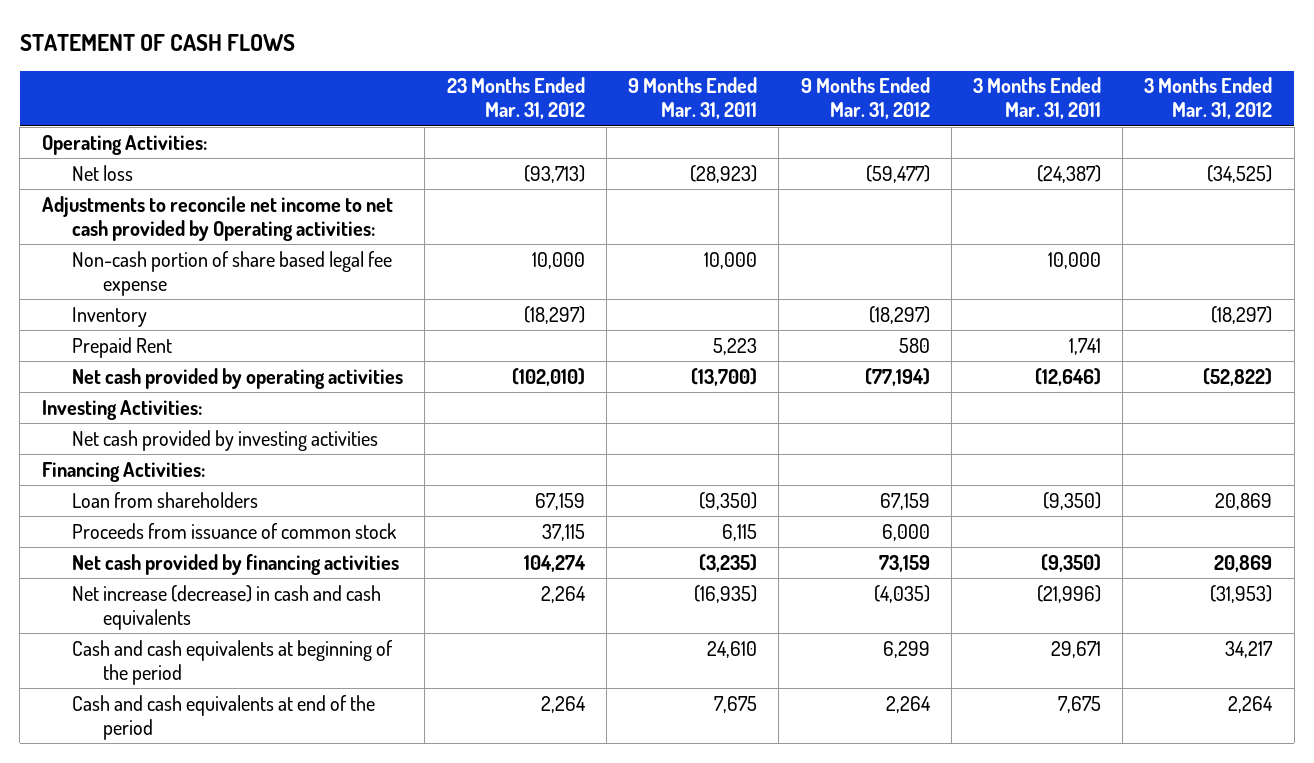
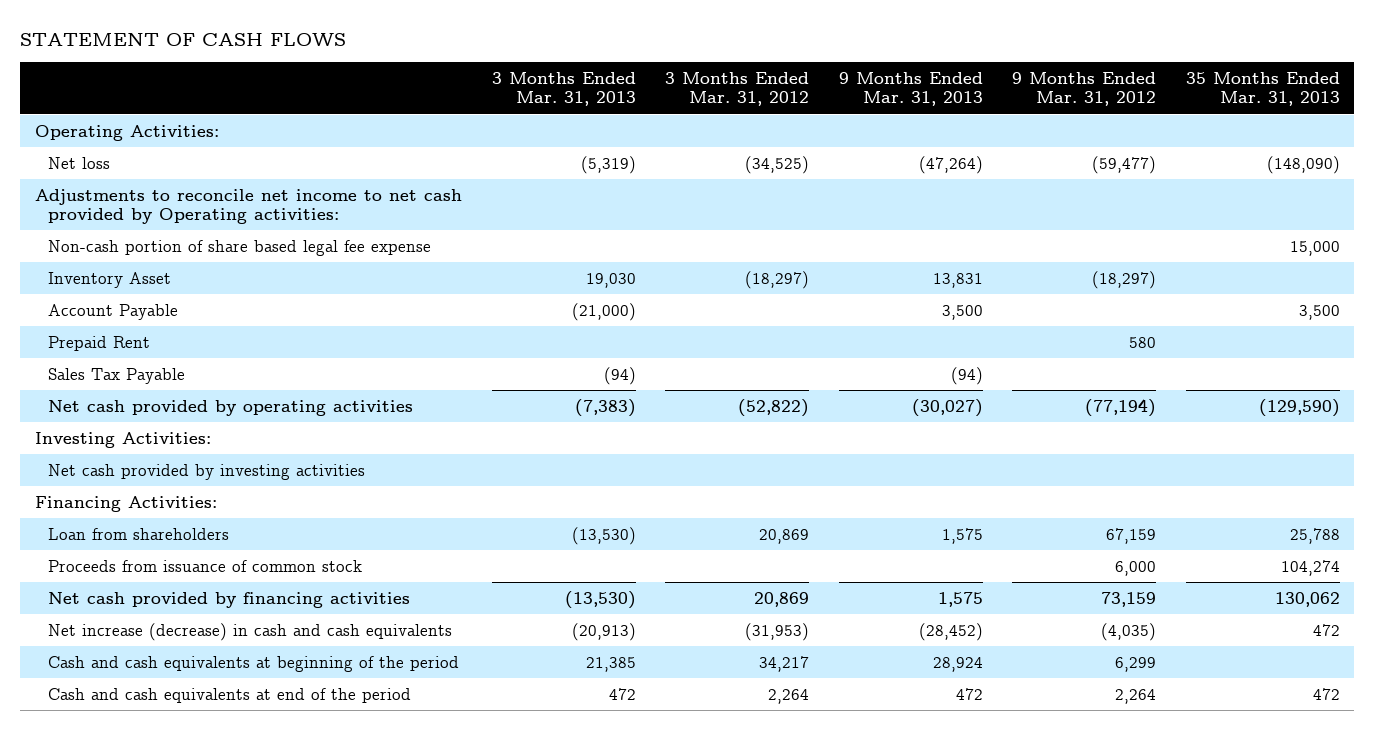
- | 23 Months Ended Mar. 31, 2012 | 9 Months Ended Mar. 31, 2011 | 9 Months Ended Mar. 31, 2012 | 3 Months Ended Mar. 31, 2011 | 3 Months Ended Mar. 31, 2012
+ | 3 Months Ended Mar. 31, 2013 | 3 Months Ended Mar. 31, 2012 | 9 Months Ended Mar. 31, 2013 | 9 Months Ended Mar. 31, 2012 | 35 Months Ended Mar. 31, 2013
- Inventory | (18,297) | | (18,297) | | (18,297)
+ Inventory Asset | 19,030 | (18,297) | 13,831 | (18,297) |
+ Account Payable | (21,000) | | 3,500 | | 3,500
+ Sales Tax Payable | (94) | | (94) | |

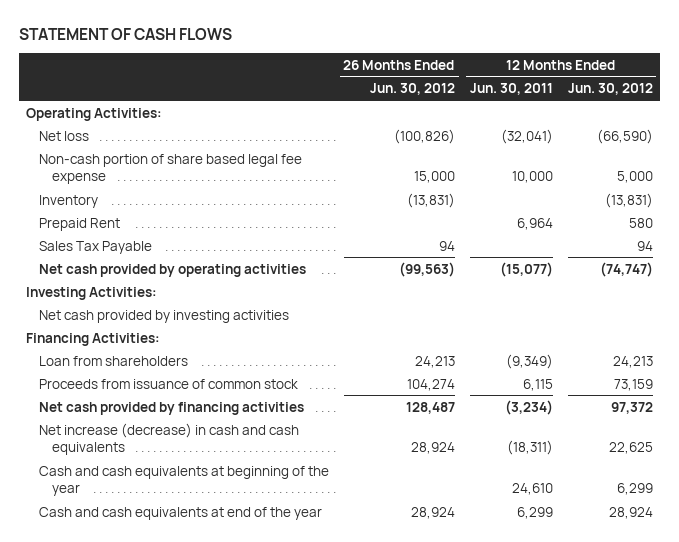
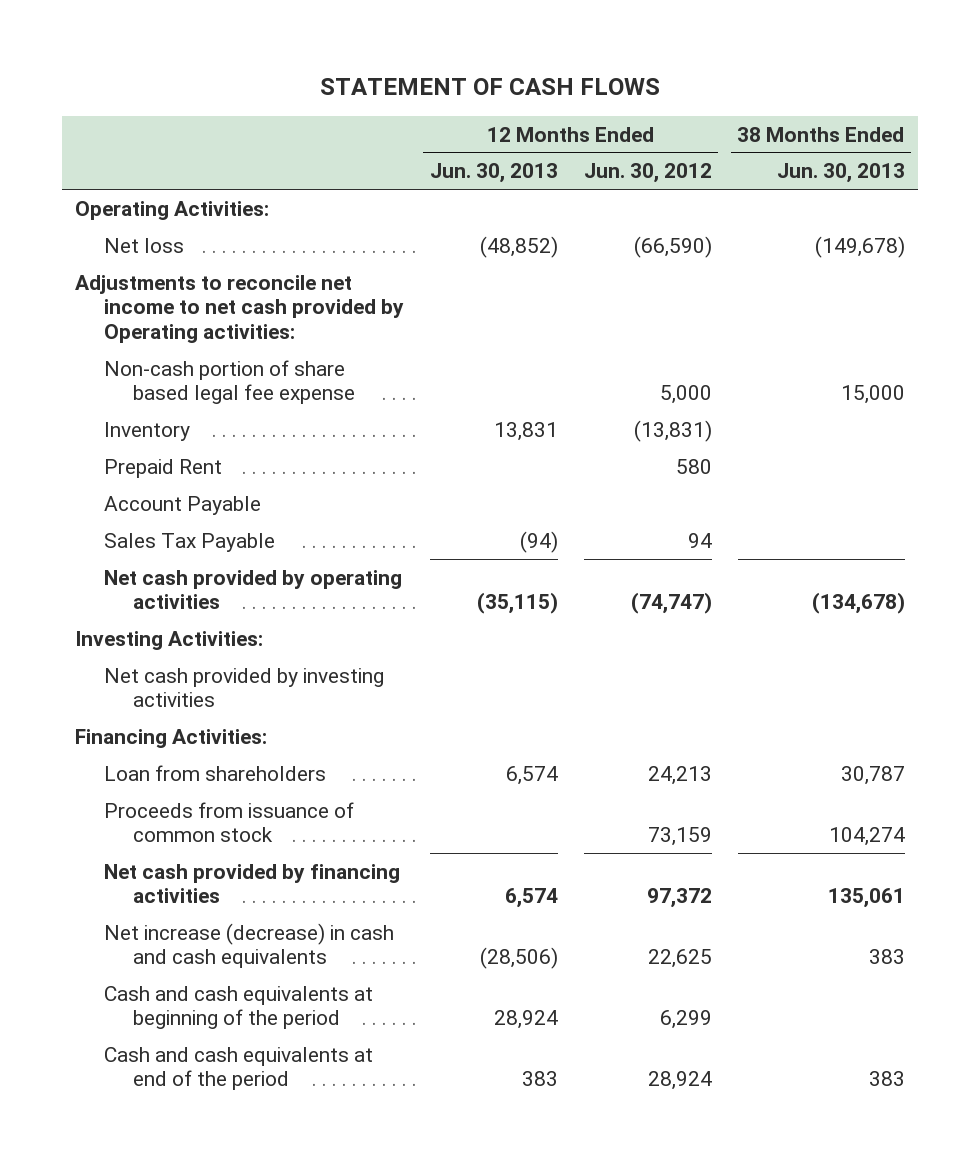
- | 26 Months Ended Jun. 30, 2012 | 12 Months Ended Jun. 30, 2011 | 12 Months Ended Jun. 30, 2012
+ | 12 Months Ended Jun. 30, 2013 | 12 Months Ended Jun. 30, 2012 | 38 Months Ended Jun. 30, 2013
+ Adjustments to reconcile net income to net cash provided by Operating activities:
+ Account Payable
- Cash and cash equivalents at beginning of the year | | 24,610 | 6,299
- Cash and cash equivalents at end of the year | 28,924 | 6,299 | 28,924
+ Cash and cash equivalents at beginning of the period | 28,924 | 6,299 |
+ Cash and cash equivalents at end of the period | 383 | 28,924 | 383

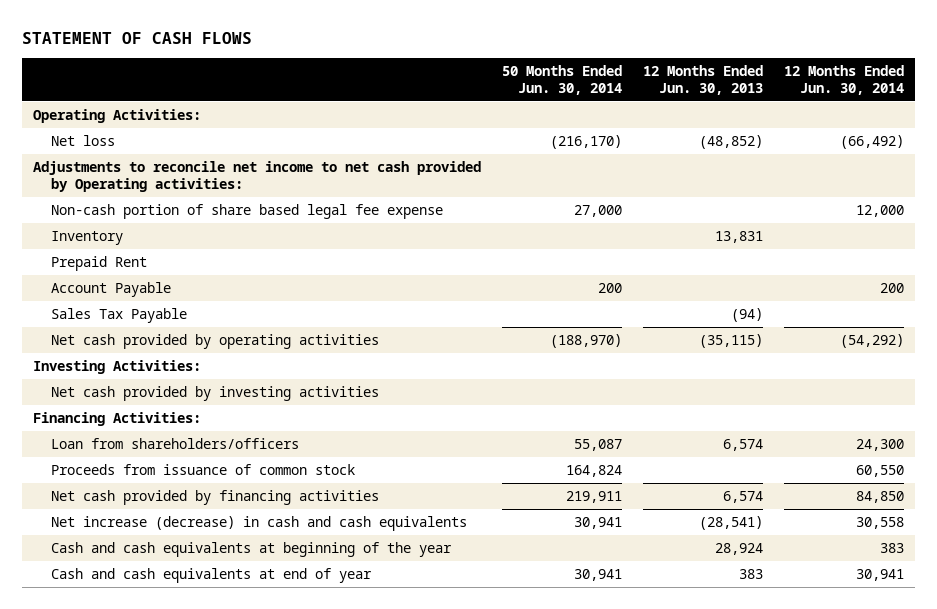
- | 12 Months Ended Jun. 30, 2013 | 12 Months Ended Jun. 30, 2012 | 38 Months Ended Jun. 30, 2013
+ | 50 Months Ended Jun. 30, 2014 | 12 Months Ended Jun. 30, 2013 | 12 Months Ended Jun. 30, 2014
- Loan from shareholders | 6,574 | 24,213 | 30,787
+ Loan from shareholders/officers | 55,087 | 6,574 | 24,300
- Net increase (decrease) in cash and cash equivalents | (28,506) | 22,625 | 383
- Cash and cash equivalents at beginning of the period | 28,924 | 6,299 |
- Cash and cash equivalents at end of the period | 383 | 28,924 | 383
+ Net increase (decrease) in cash and cash equivalents | 30,941 | (28,541) | 30,558
+ Cash and cash equivalents at beginning of the year | | 28,924 | 383
+ Cash and cash equivalents at end of year | 30,941 | 383 | 30,941

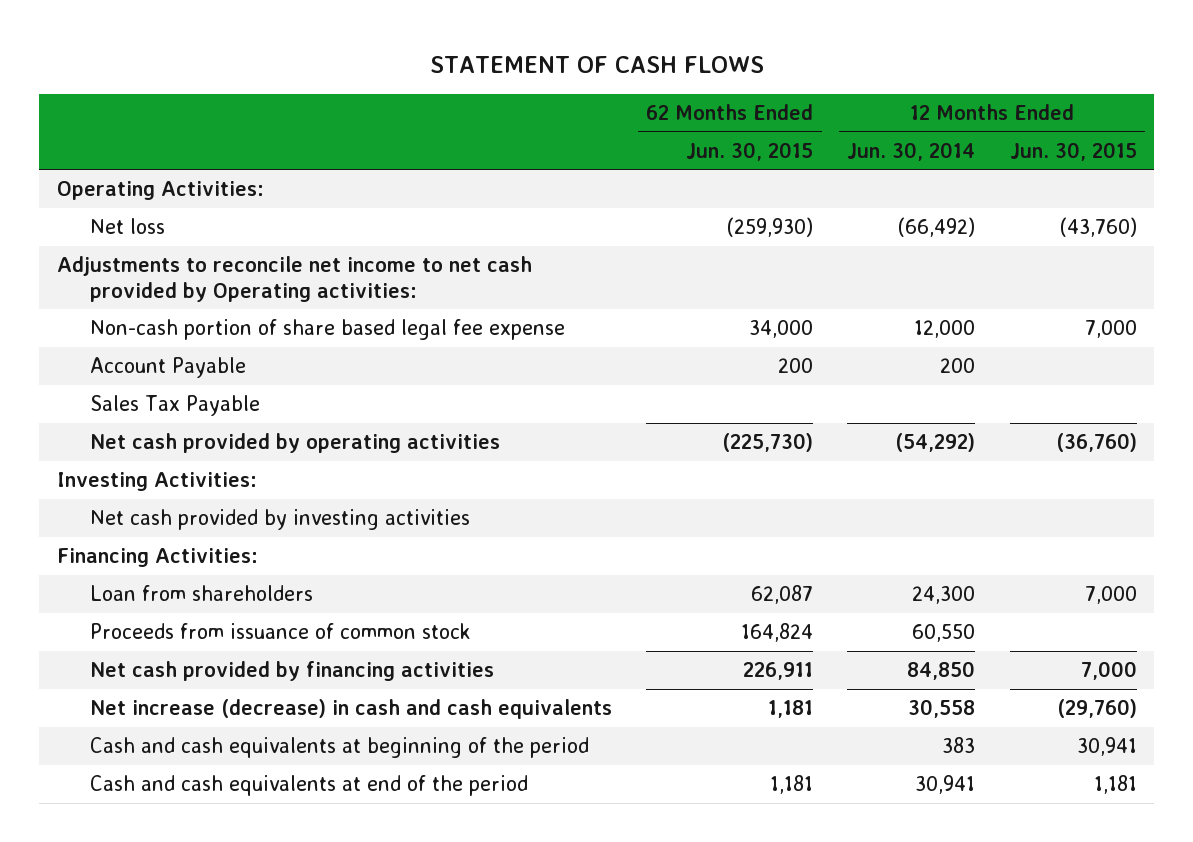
- | 50 Months Ended Jun. 30, 2014 | 12 Months Ended Jun. 30, 2013 | 12 Months Ended Jun. 30, 2014
+ | 62 Months Ended Jun. 30, 2015 | 12 Months Ended Jun. 30, 2014 | 12 Months Ended Jun. 30, 2015
- Inventory | | 13,831 |
- Prepaid Rent
- Loan from shareholders/officers | 55,087 | 6,574 | 24,300
+ Loan from shareholders | 62,087 | 24,300 | 7,000
- Cash and cash equivalents at beginning of the year | | 28,924 | 383
- Cash and cash equivalents at end of year | 30,941 | 383 | 30,941
+ Cash and cash equivalents at beginning of the period | | 383 | 30,941
+ Cash and cash equivalents at end of the period | 1,181 | 30,941 | 1,181

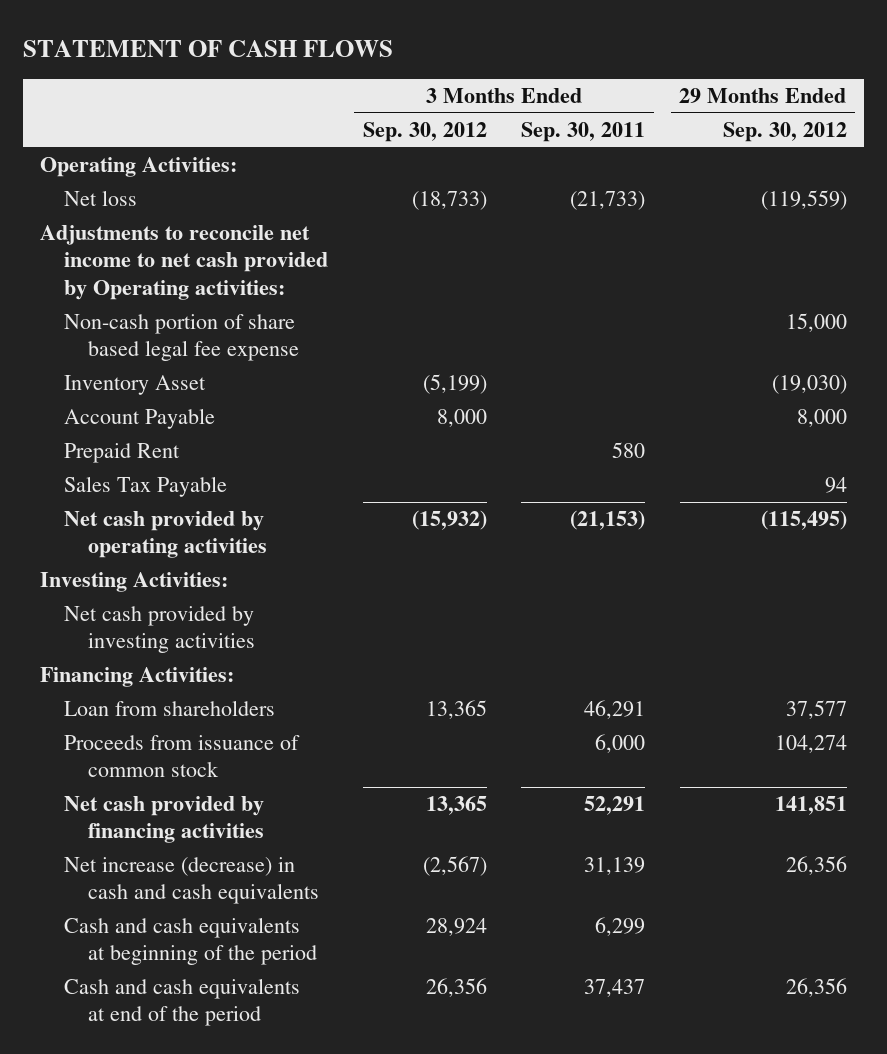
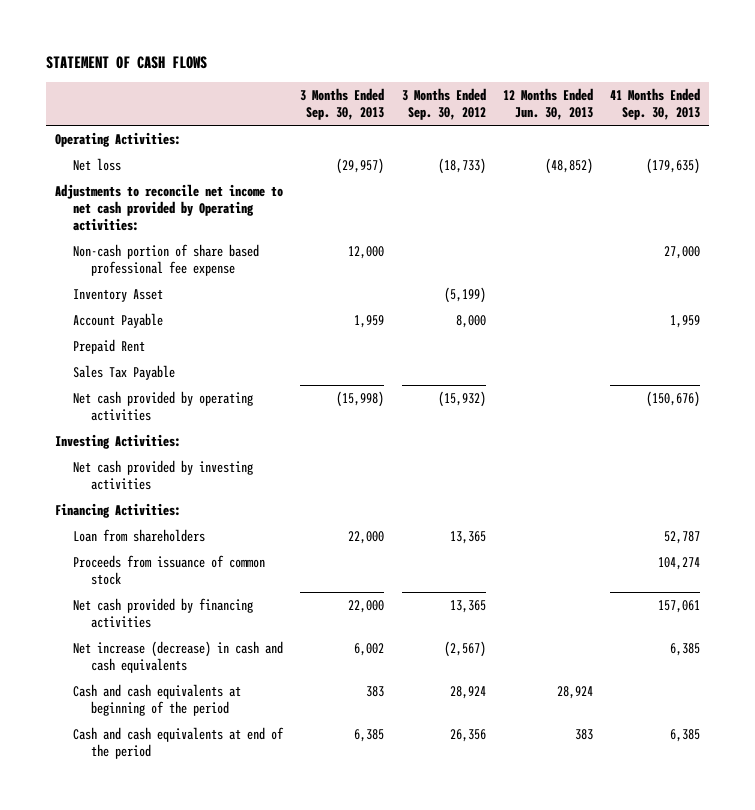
- | 3 Months Ended Sep. 30, 2012 | 3 Months Ended Sep. 30, 2011 | 29 Months Ended Sep. 30, 2012
+ | 3 Months Ended Sep. 30, 2013 | 3 Months Ended Sep. 30, 2012 | 12 Months Ended Jun. 30, 2013 | 41 Months Ended Sep. 30, 2013
- Non-cash portion of share based legal fee expense | | | 15,000
+ Non-cash portion of share based professional fee expense | 12,000 | | | 27,000

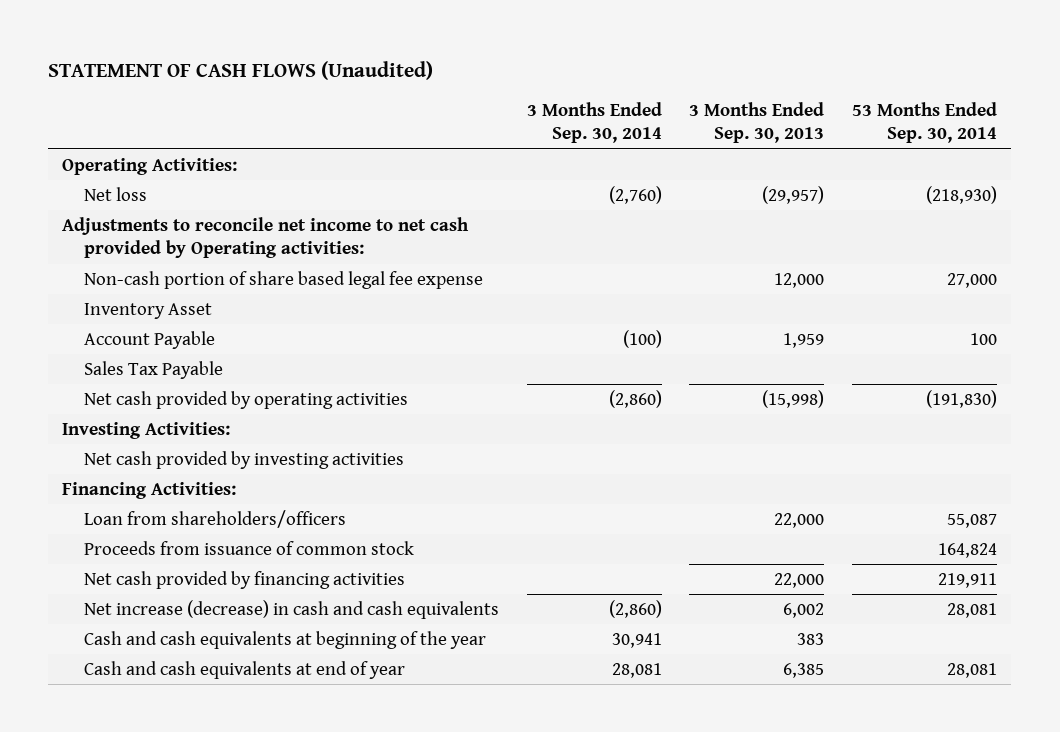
- STATEMENT OF CASH FLOWS
+ STATEMENT OF CASH FLOWS (Unaudited)
- | 3 Months Ended Sep. 30, 2013 | 3 Months Ended Sep. 30, 2012 | 12 Months Ended Jun. 30, 2013 | 41 Months Ended Sep. 30, 2013
+ | 3 Months Ended Sep. 30, 2014 | 3 Months Ended Sep. 30, 2013 | 53 Months Ended Sep. 30, 2014
- Non-cash portion of share based professional fee expense | 12,000 | | | 27,000
+ Non-cash portion of share based legal fee expense | | 12,000 | 27,000
- Prepaid Rent
- Loan from shareholders | 22,000 | 13,365 | | 52,787
+ Loan from shareholders/officers | | 22,000 | 55,087
- Cash and cash equivalents at beginning of the period | 383 | 28,924 | 28,924 |
- Cash and cash equivalents at end of the period | 6,385 | 26,356 | 383 | 6,385
+ Cash and cash equivalents at beginning of the year | 30,941 | 383 |
+ Cash and cash equivalents at end of year | 28,081 | 6,385 | 28,081

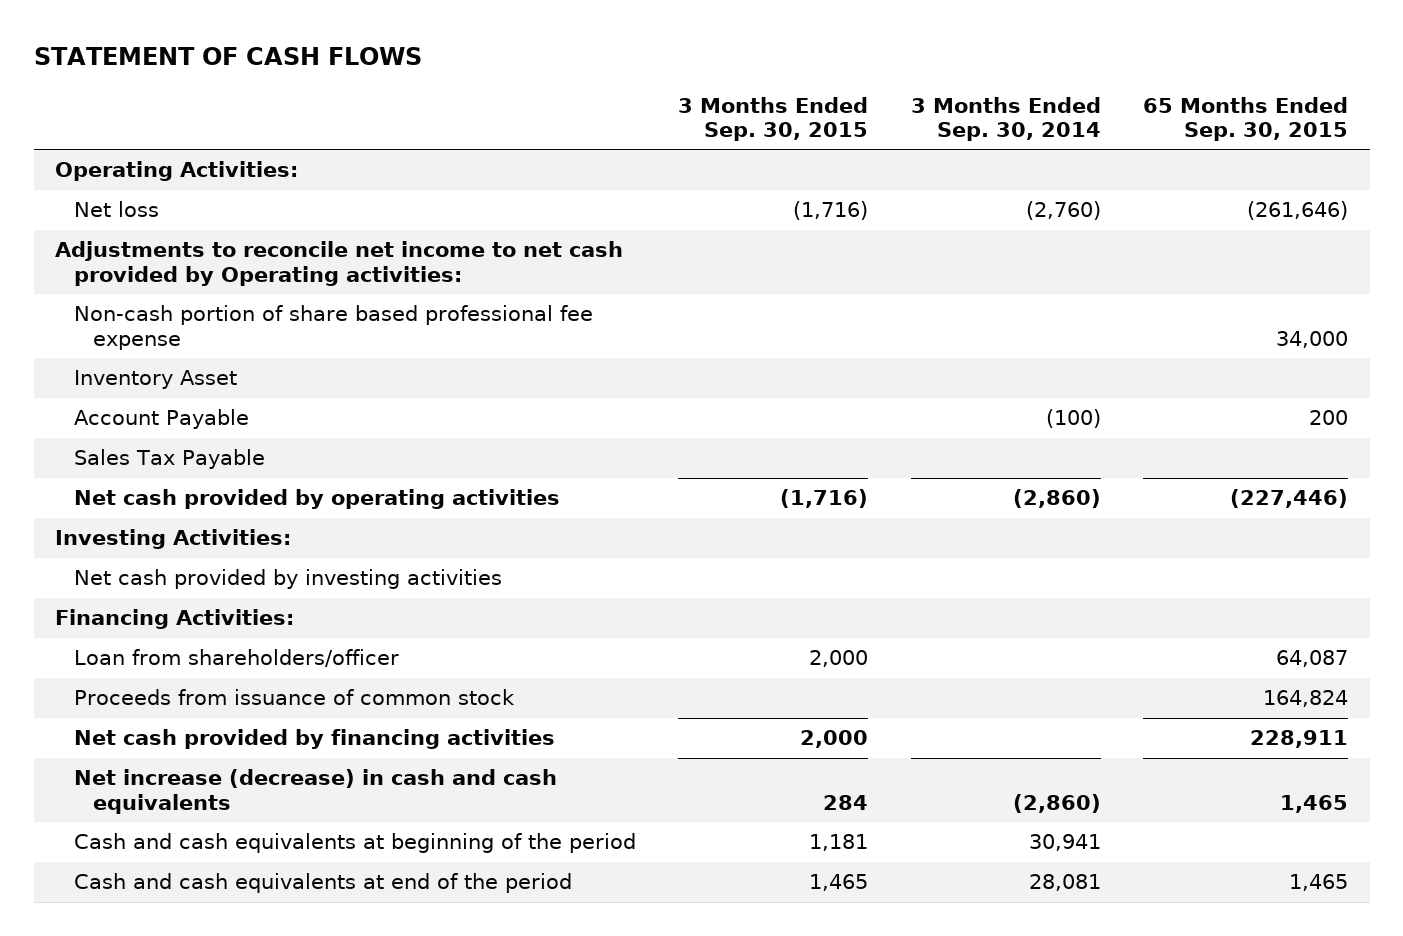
- STATEMENT OF CASH FLOWS (Unaudited)
+ STATEMENT OF CASH FLOWS
- | 3 Months Ended Sep. 30, 2014 | 3 Months Ended Sep. 30, 2013 | 53 Months Ended Sep. 30, 2014
+ | 3 Months Ended Sep. 30, 2015 | 3 Months Ended Sep. 30, 2014 | 65 Months Ended Sep. 30, 2015
- Non-cash portion of share based legal fee expense | | 12,000 | 27,000
+ Non-cash portion of share based professional fee expense | | | 34,000
- Loan from shareholders/officers | | 22,000 | 55,087
+ Loan from shareholders/officer | 2,000 | | 64,087
- Cash and cash equivalents at beginning of the year | 30,941 | 383 |
- Cash and cash equivalents at end of year | 28,081 | 6,385 | 28,081
+ Cash and cash equivalents at beginning of the period | 1,181 | 30,941 |
+ Cash and cash equivalents at end of the period | 1,465 | 28,081 | 1,465

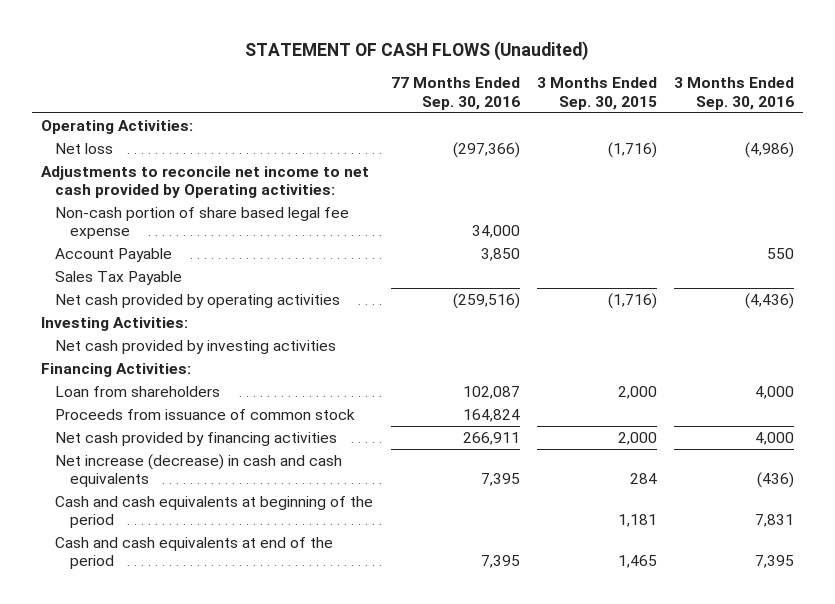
- STATEMENT OF CASH FLOWS
+ STATEMENT OF CASH FLOWS (Unaudited)
- | 3 Months Ended Sep. 30, 2015 | 3 Months Ended Sep. 30, 2014 | 65 Months Ended Sep. 30, 2015
+ | 77 Months Ended Sep. 30, 2016 | 3 Months Ended Sep. 30, 2015 | 3 Months Ended Sep. 30, 2016
- Non-cash portion of share based professional fee expense | | | 34,000
- Inventory Asset
+ Non-cash portion of share based legal fee expense | 34,000 | |
- Loan from shareholders/officer | 2,000 | | 64,087
+ Loan from shareholders | 102,087 | 2,000 | 4,000

